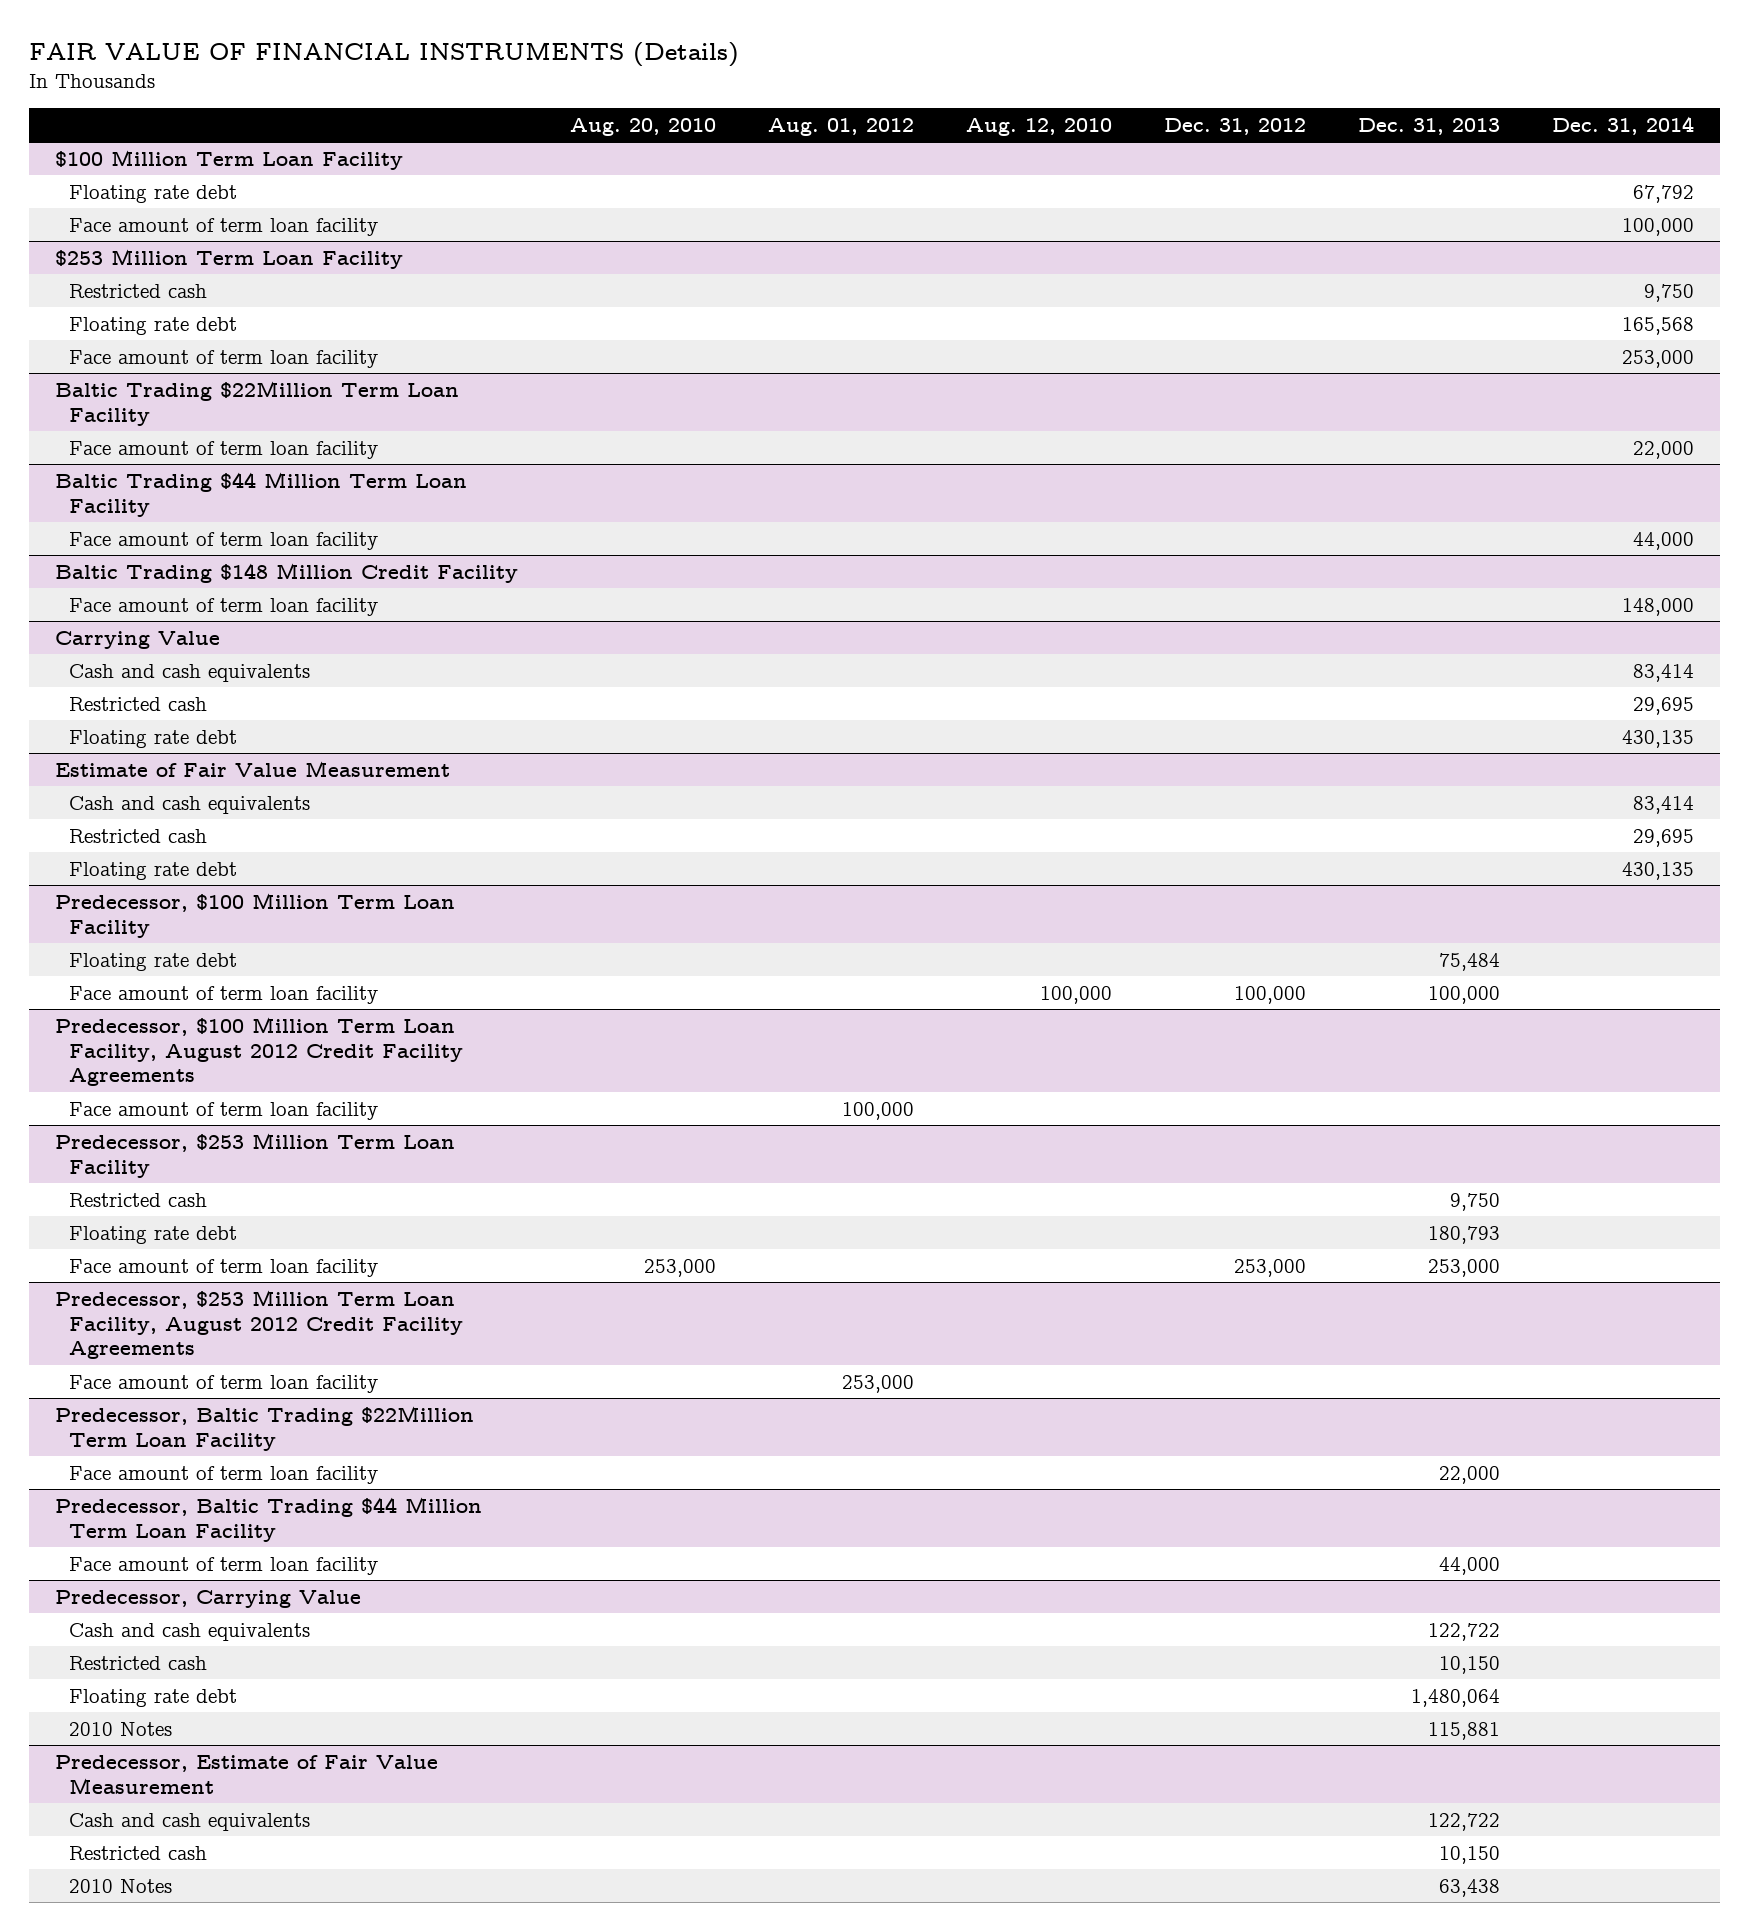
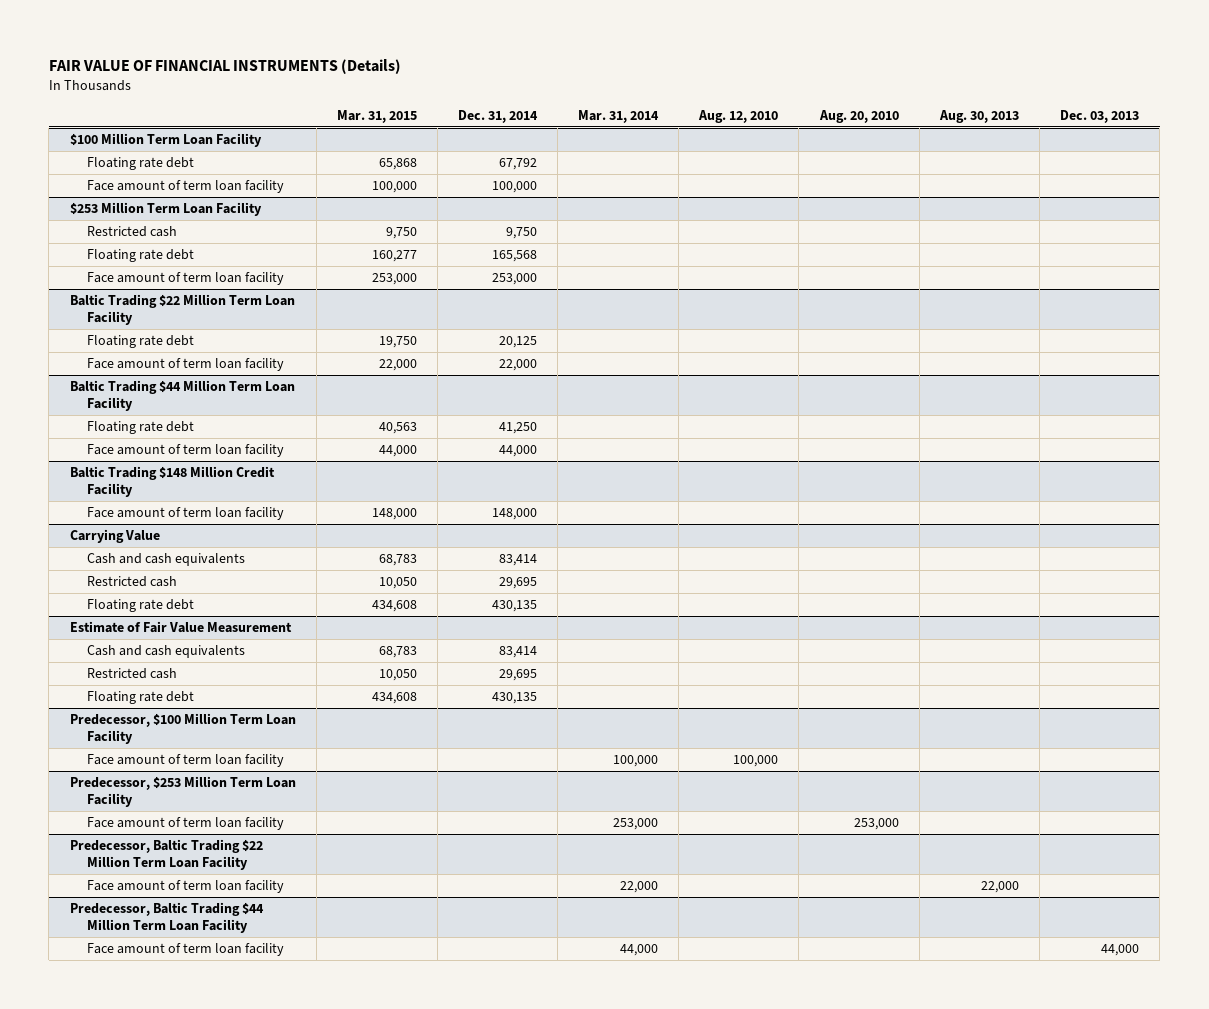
- | Aug. 20, 2010 | Aug. 01, 2012 | Aug. 12, 2010 | Dec. 31, 2012 | Dec. 31, 2013 | Dec. 31, 2014
+ | Mar. 31, 2015 | Dec. 31, 2014 | Mar. 31, 2014 | Aug. 12, 2010 | Aug. 20, 2010 | Aug. 30, 2013 | Dec. 03, 2013
- Baltic Trading $22Million Term Loan Facility
+ Baltic Trading $22 Million Term Loan Facility
+ Floating rate debt | 19,750 | 20,125 | | | | |
@ Baltic Trading $44 Million Term Loan Facility
+ Floating rate debt | 40,563 | 41,250 | | | | |
@ Predecessor, $100 Million Term Loan Facility
- Floating rate debt | | | | | 75,484 |
- Predecessor, $100 Million Term Loan Facility, August 2012 Credit Facility Agreements
- Face amount of term loan facility | | 100,000 | | | |
@ Predecessor, $253 Million Term Loan Facility
- Restricted cash | | | | | 9,750 |
- Floating rate debt | | | | | 180,793 |
- Predecessor, $253 Million Term Loan Facility, August 2012 Credit Facility Agreements
- Face amount of term loan facility | | 253,000 | | | |
- Predecessor, Baltic Trading $22Million Term Loan Facility
+ Predecessor, Baltic Trading $22 Million Term Loan Facility
- Predecessor, Carrying Value
- Cash and cash equivalents | | | | | 122,722 |
- Restricted cash | | | | | 10,150 |
- Floating rate debt | | | | | 1,480,064 |
- 2010 Notes | | | | | 115,881 |
- Predecessor, Estimate of Fair Value Measurement
- Cash and cash equivalents | | | | | 122,722 |
- Restricted cash | | | | | 10,150 |
- 2010 Notes | | | | | 63,438 |

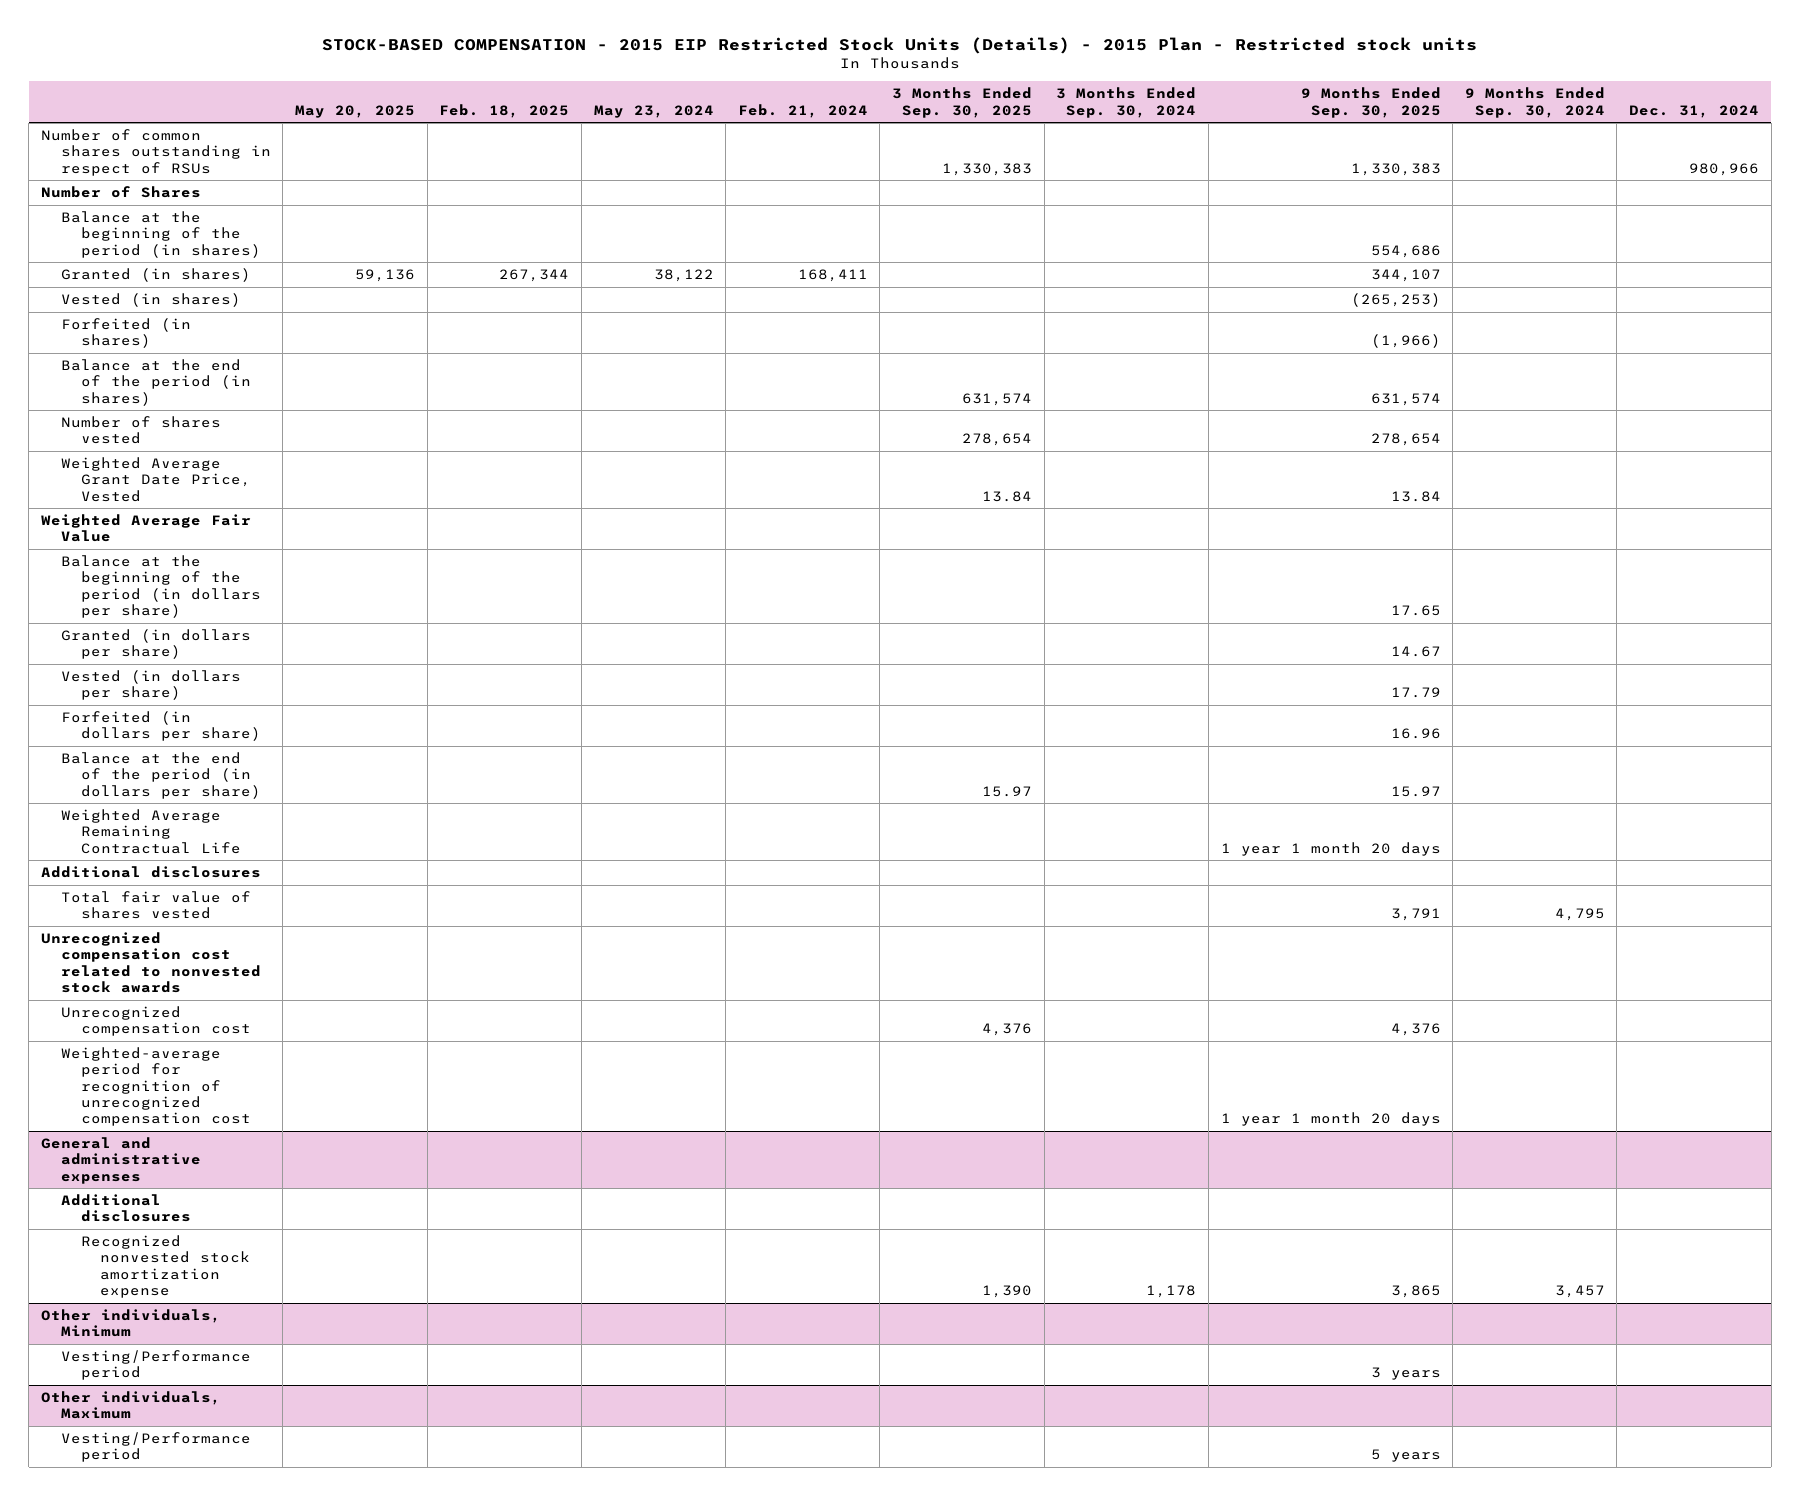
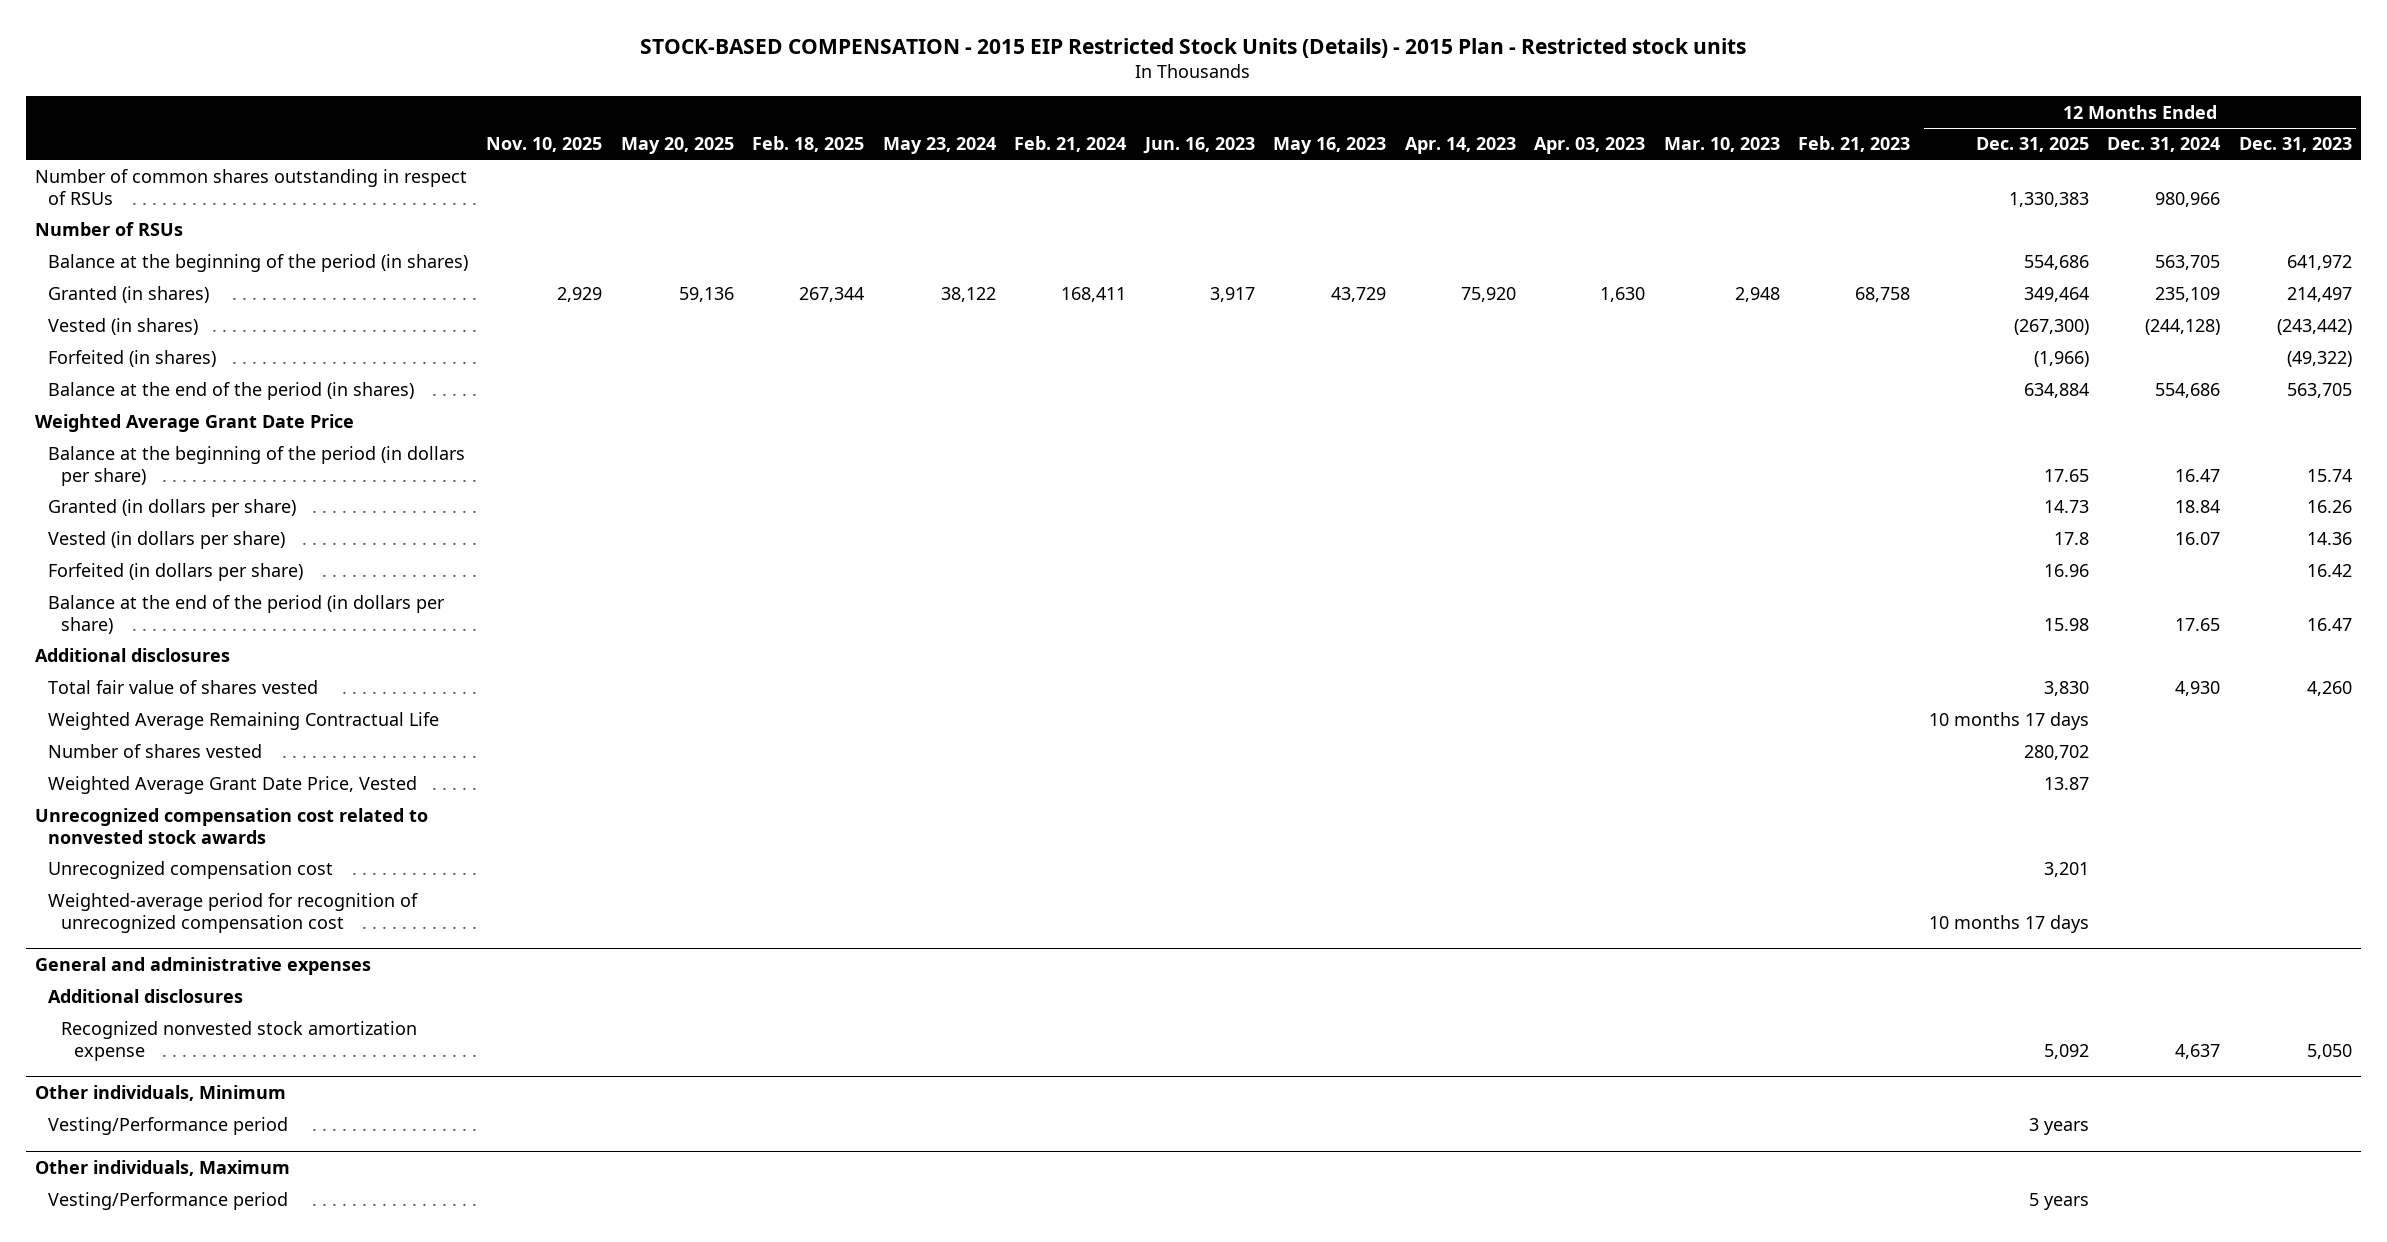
- | May 20, 2025 | Feb. 18, 2025 | May 23, 2024 | Feb. 21, 2024 | 3 Months Ended Sep. 30, 2025 | 3 Months Ended Sep. 30, 2024 | 9 Months Ended Sep. 30, 2025 | 9 Months Ended Sep. 30, 2024 | Dec. 31, 2024
+ | Nov. 10, 2025 | May 20, 2025 | Feb. 18, 2025 | May 23, 2024 | Feb. 21, 2024 | Jun. 16, 2023 | May 16, 2023 | Apr. 14, 2023 | Apr. 03, 2023 | Mar. 10, 2023 | Feb. 21, 2023 | 12 Months Ended Dec. 31, 2025 | 12 Months Ended Dec. 31, 2024 | 12 Months Ended Dec. 31, 2023
- Number of Shares
+ Number of RSUs
- Weighted Average Fair Value
+ Weighted Average Grant Date Price
moved down: Weighted Average Remaining Contractual Life | | | | | | | | | | | | 10 months 17 days | |
moved down: Number of shares vested | | | | | | | | | | | | 280,702 | |
moved down: Weighted Average Grant Date Price, Vested | | | | | | | | | | | | 13.87 | |

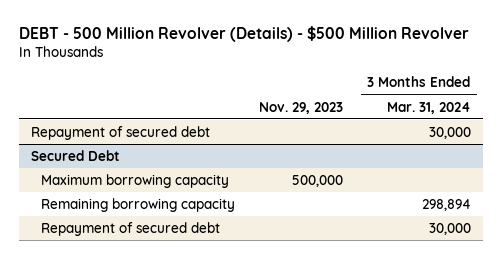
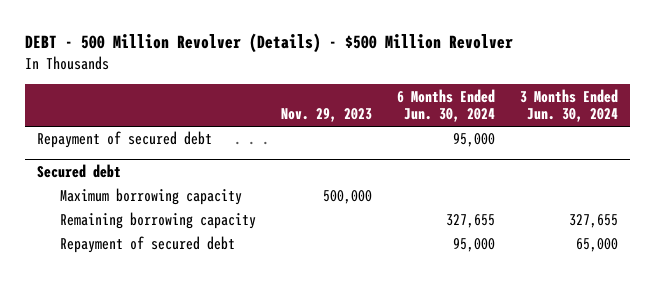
- | Nov. 29, 2023 | 3 Months Ended Mar. 31, 2024
+ | Nov. 29, 2023 | 6 Months Ended Jun. 30, 2024 | 3 Months Ended Jun. 30, 2024
- Secured Debt
+ Secured debt

